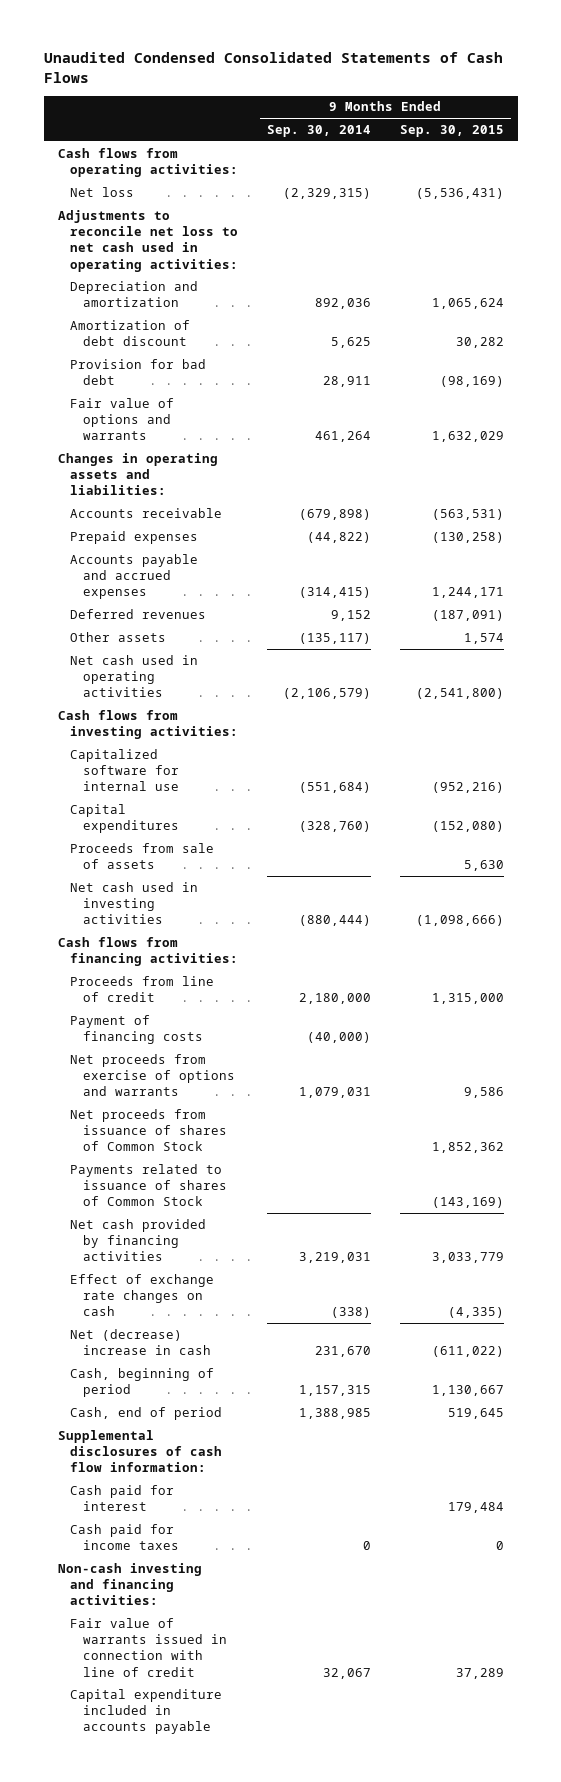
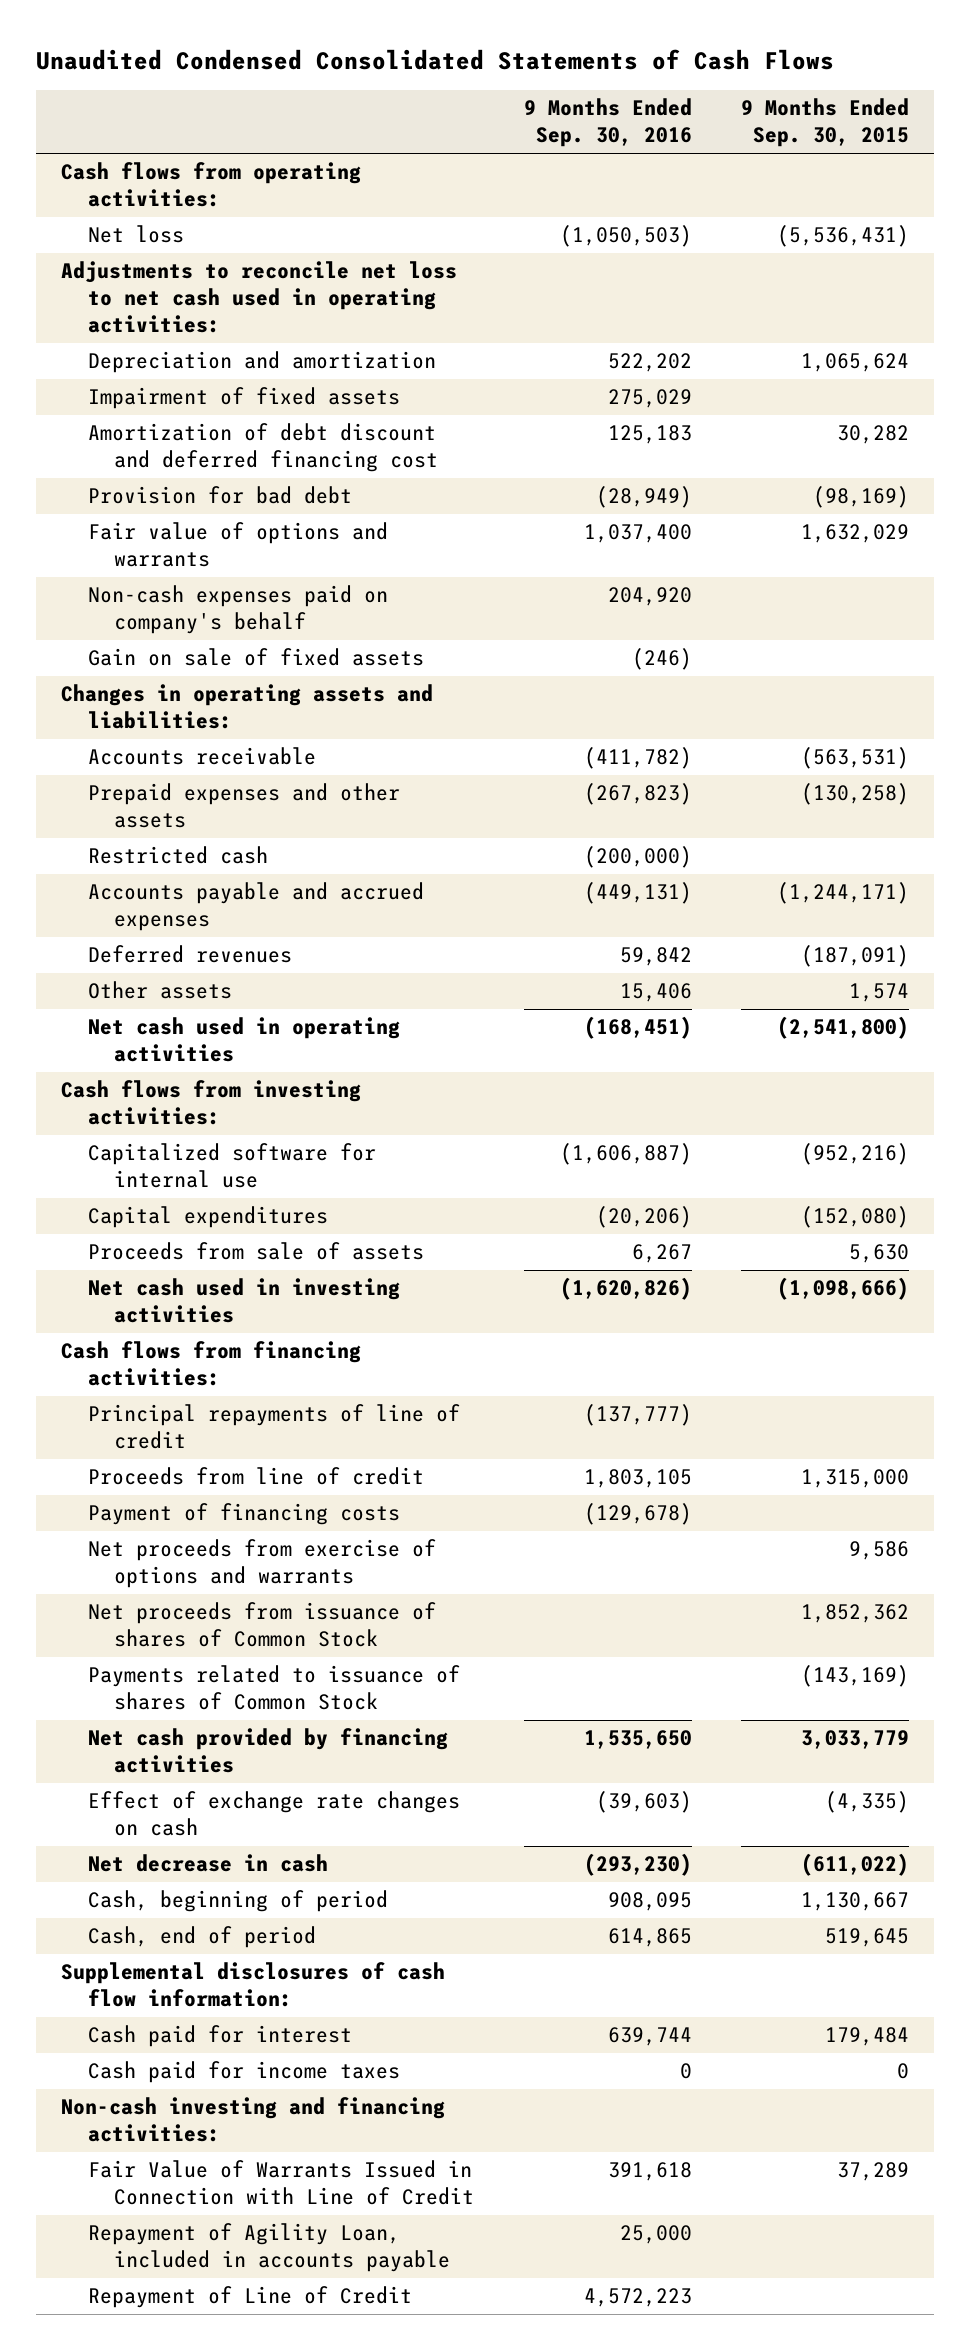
- | 9 Months Ended Sep. 30, 2014 | 9 Months Ended Sep. 30, 2015
+ | 9 Months Ended Sep. 30, 2016 | 9 Months Ended Sep. 30, 2015
- Amortization of debt discount | 5,625 | 30,282
+ Impairment of fixed assets | 275,029 |
+ Amortization of debt discount and deferred financing cost | 125,183 | 30,282
+ Non-cash expenses paid on company's behalf | 204,920 |
+ Gain on sale of fixed assets | (246) |
- Prepaid expenses | (44,822) | (130,258)
- Accounts payable and accrued expenses | (314,415) | 1,244,171
+ Prepaid expenses and other assets | (267,823) | (130,258)
+ Restricted cash | (200,000) |
+ Accounts payable and accrued expenses | (449,131) | (1,244,171)
+ Principal repayments of line of credit | (137,777) |
- Net (decrease) increase in cash | 231,670 | (611,022)
+ Net decrease in cash | (293,230) | (611,022)
- Fair value of warrants issued in connection with line of credit | 32,067 | 37,289
- Capital expenditure included in accounts payable
+ Fair Value of Warrants Issued in Connection with Line of Credit | 391,618 | 37,289
+ Repayment of Agility Loan, included in accounts payable | 25,000 |
+ Repayment of Line of Credit | 4,572,223 |

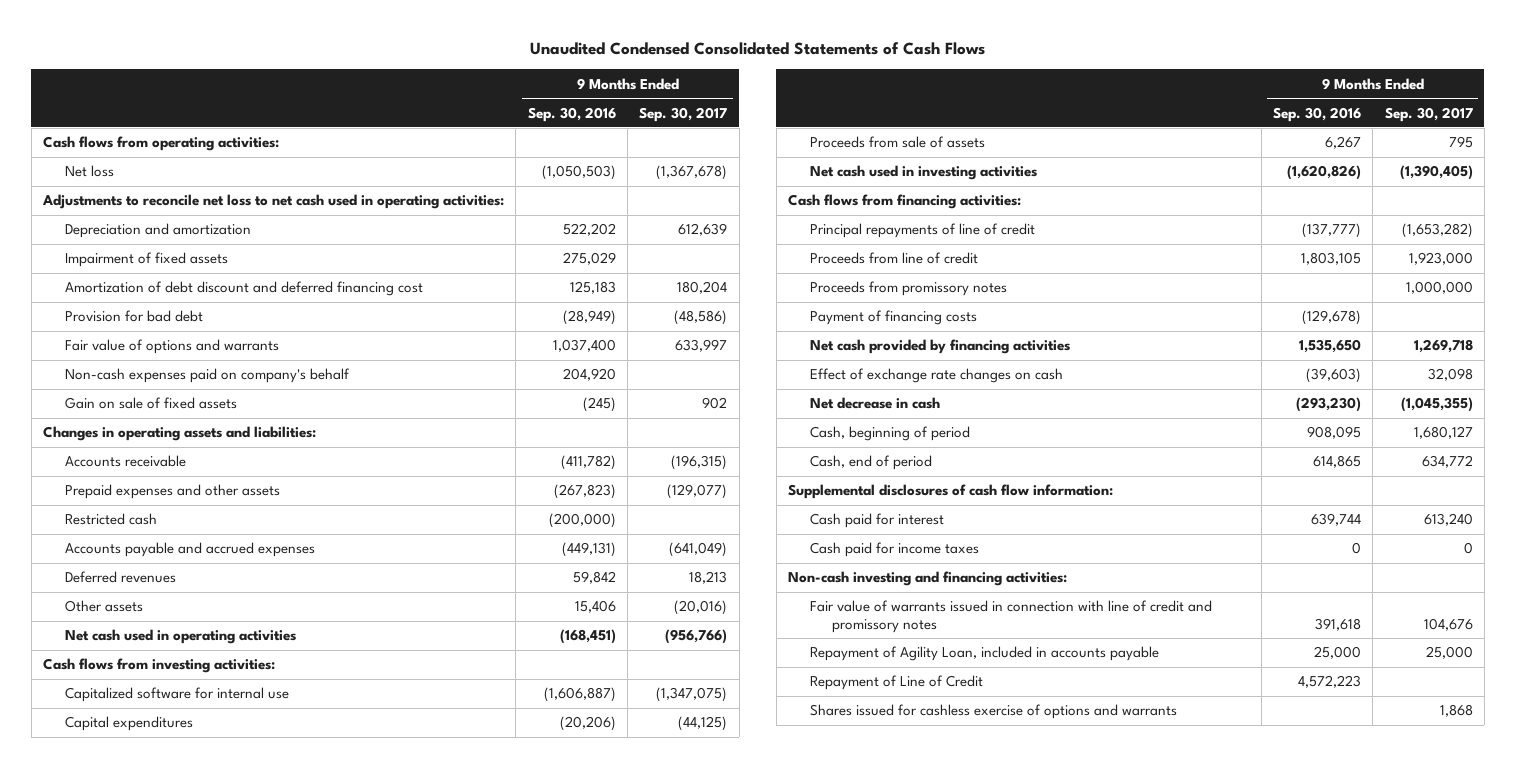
- | 9 Months Ended Sep. 30, 2016 | 9 Months Ended Sep. 30, 2015
+ | 9 Months Ended Sep. 30, 2016 | 9 Months Ended Sep. 30, 2017
- Gain on sale of fixed assets | (246) |
+ Gain on sale of fixed assets | (245) | 902
+ Proceeds from promissory notes | | 1,000,000
- Net proceeds from exercise of options and warrants | | 9,586
- Net proceeds from issuance of shares of Common Stock | | 1,852,362
- Payments related to issuance of shares of Common Stock | | (143,169)
- Fair Value of Warrants Issued in Connection with Line of Credit | 391,618 | 37,289
+ Fair value of warrants issued in connection with line of credit and promissory notes | 391,618 | 104,676
+ Shares issued for cashless exercise of options and warrants | | 1,868

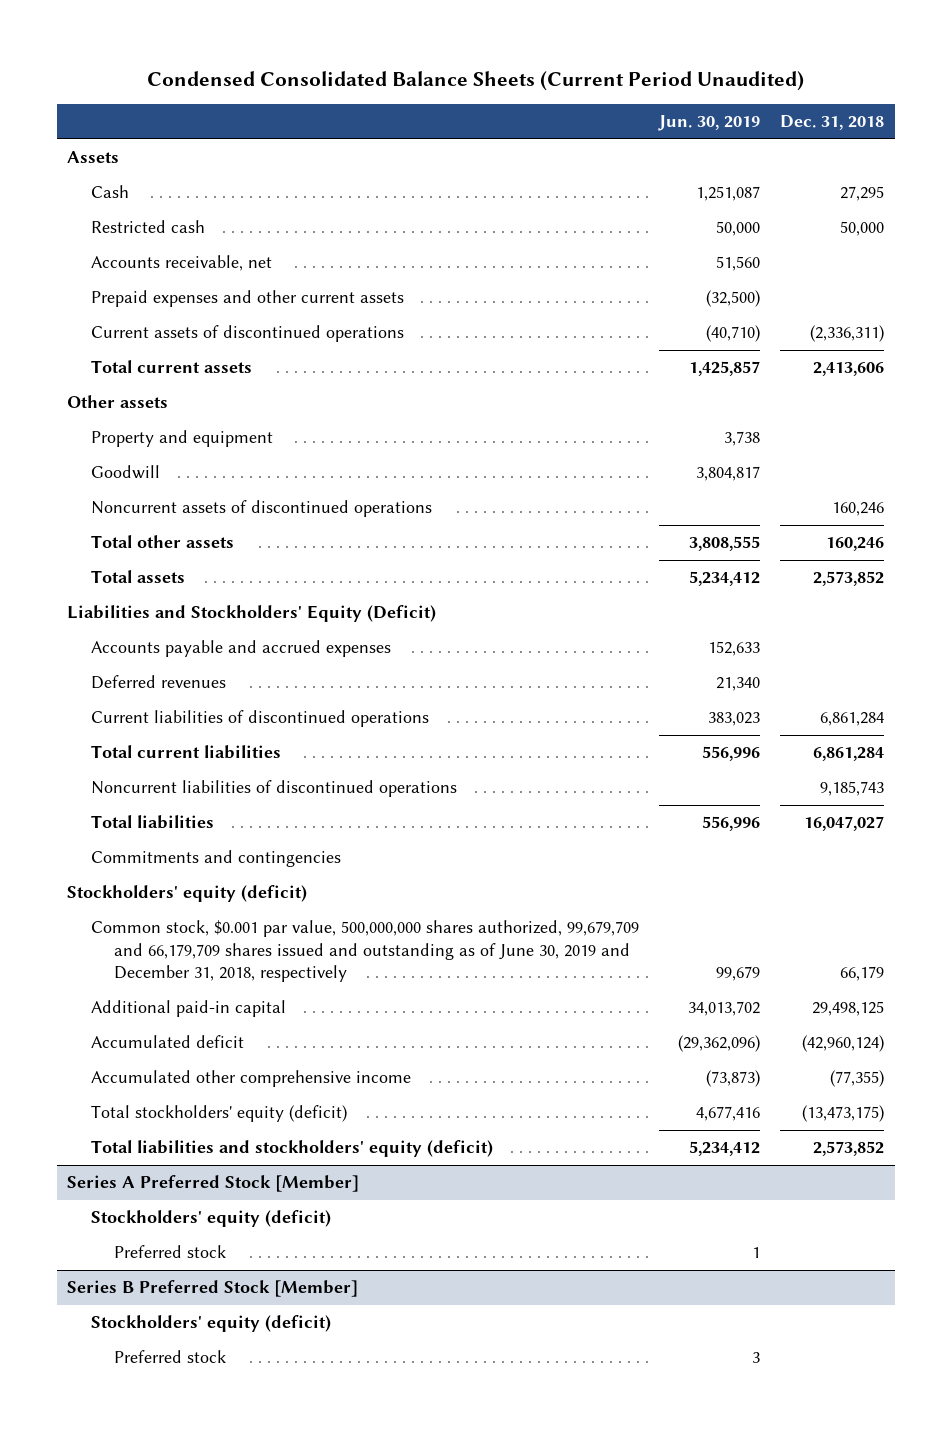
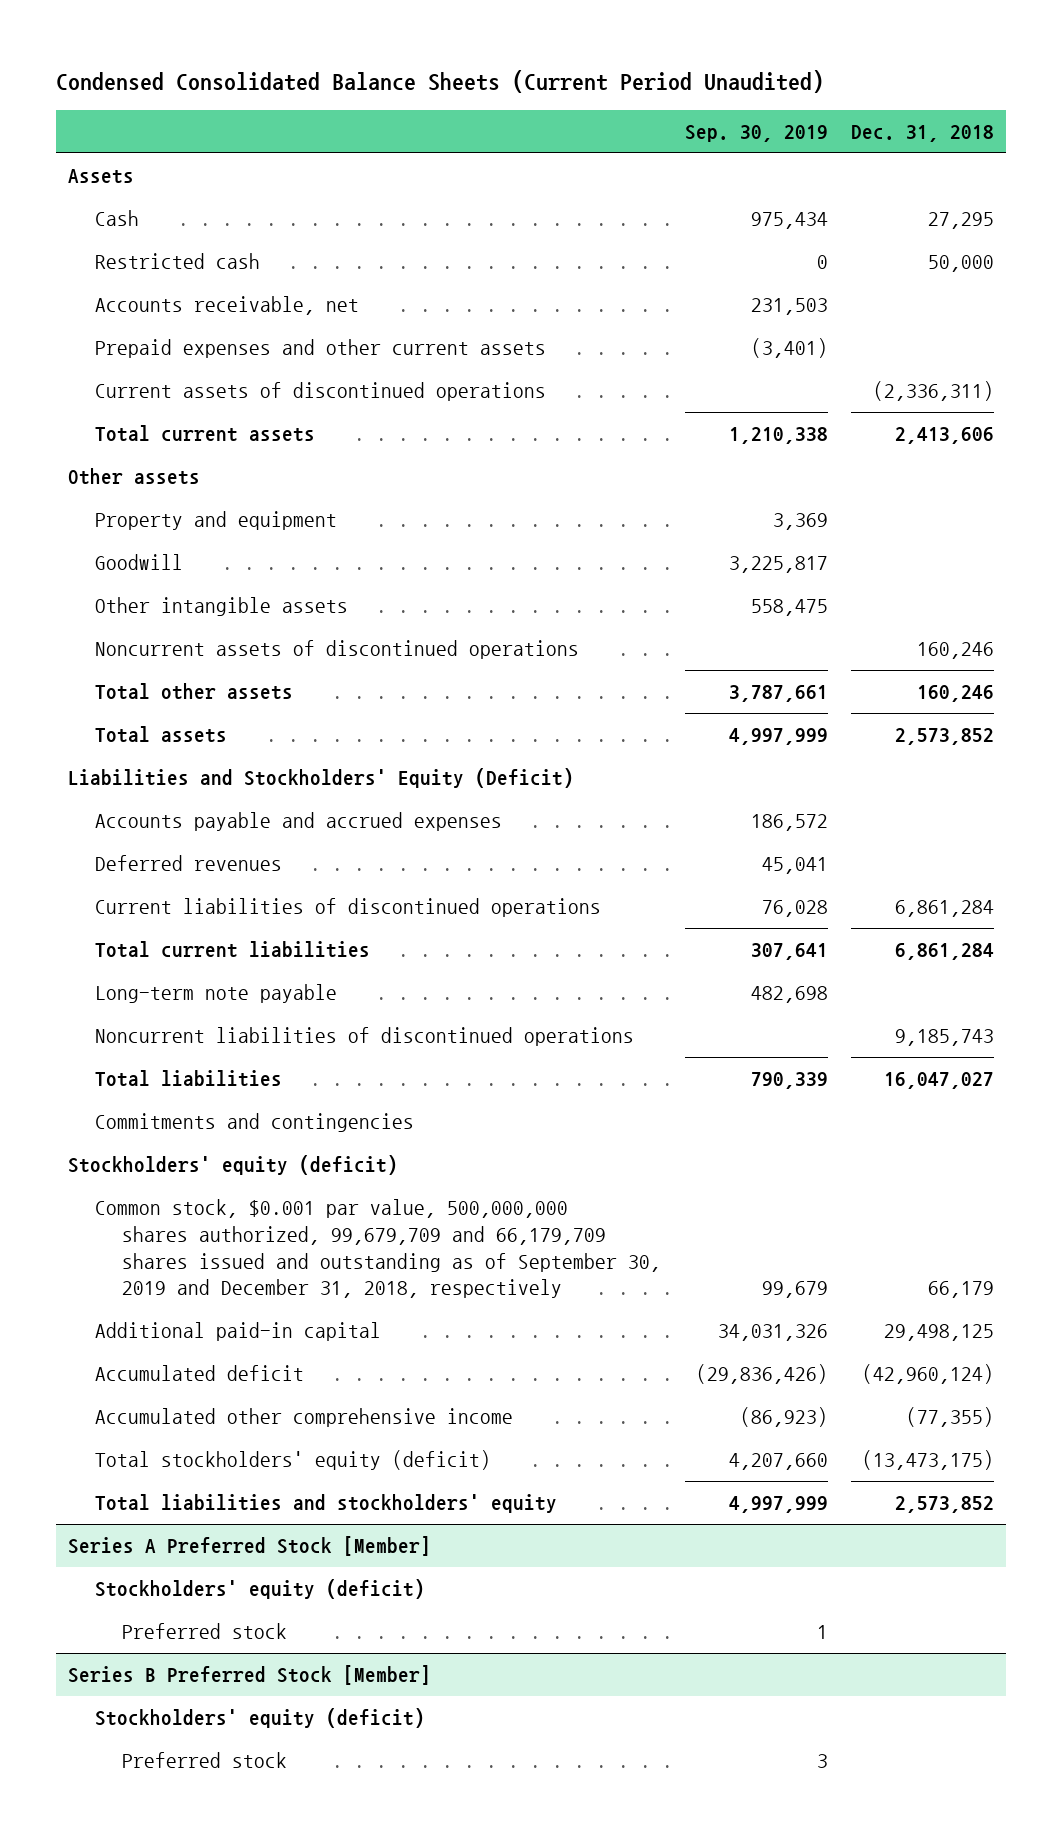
- | Jun. 30, 2019 | Dec. 31, 2018
+ | Sep. 30, 2019 | Dec. 31, 2018
+ Other intangible assets | 558,475 |
+ Long-term note payable | 482,698 |
- Common stock, $0.001 par value, 500,000,000 shares authorized, 99,679,709 and 66,179,709 shares issued and outstanding as of June 30, 2019 and December 31, 2018, respectively | 99,679 | 66,179
+ Common stock, $0.001 par value, 500,000,000 shares authorized, 99,679,709 and 66,179,709 shares issued and outstanding as of September 30, 2019 and December 31, 2018, respectively | 99,679 | 66,179
- Total liabilities and stockholders' equity (deficit) | 5,234,412 | 2,573,852
+ Total liabilities and stockholders' equity | 4,997,999 | 2,573,852

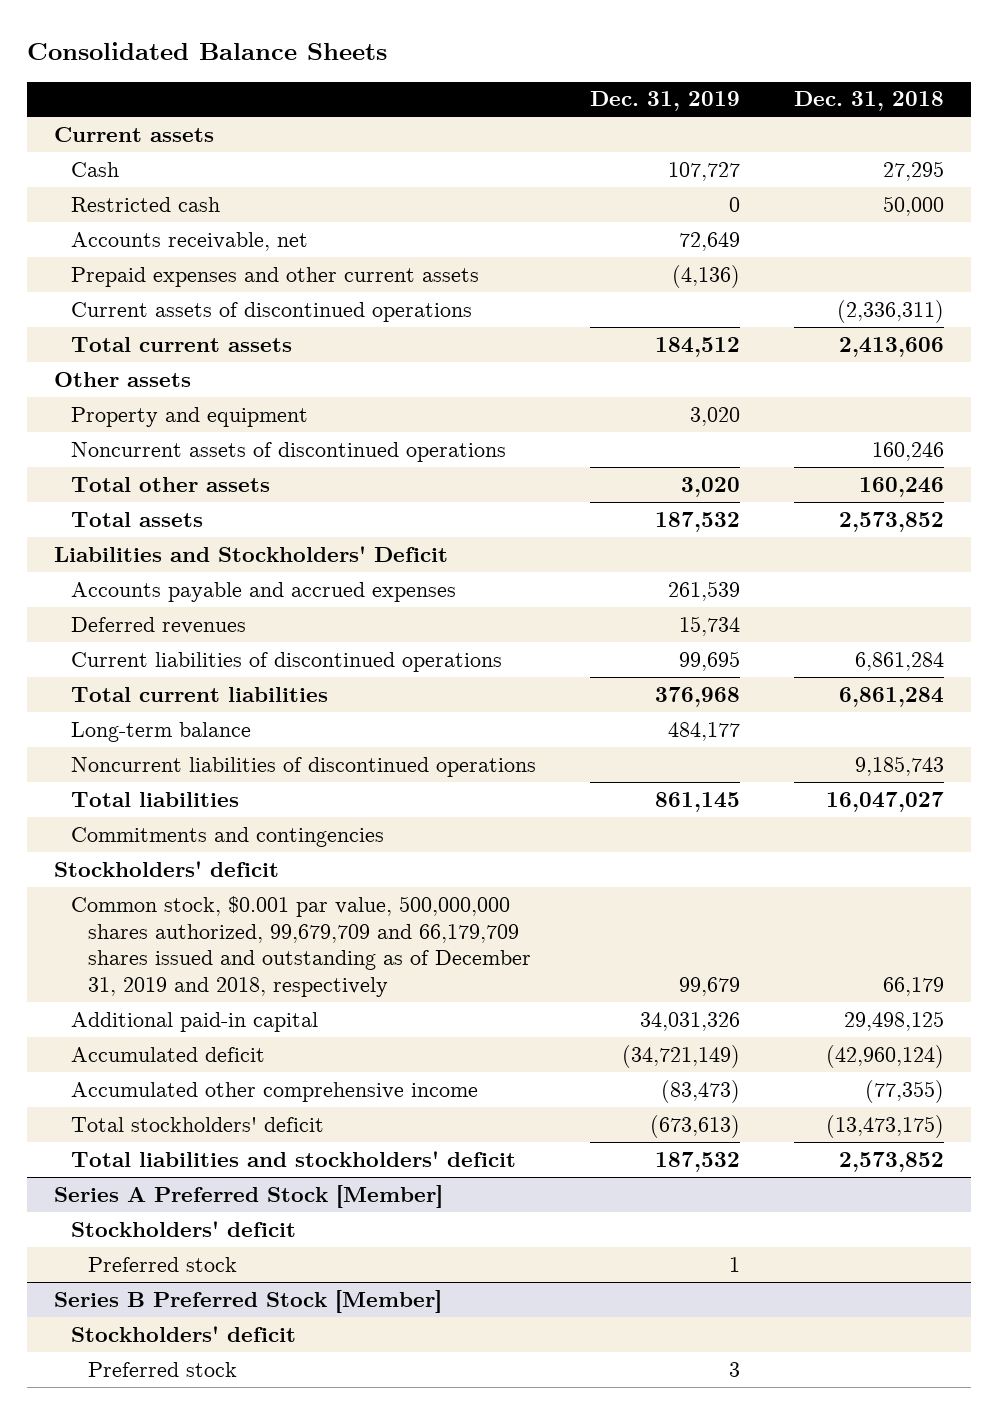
- Condensed Consolidated Balance Sheets (Current Period Unaudited)
+ Consolidated Balance Sheets
- | Sep. 30, 2019 | Dec. 31, 2018
+ | Dec. 31, 2019 | Dec. 31, 2018
- Assets
+ Current assets
- Goodwill | 3,225,817 |
- Other intangible assets | 558,475 |
- Liabilities and Stockholders' Equity (Deficit)
+ Liabilities and Stockholders' Deficit
- Long-term note payable | 482,698 |
+ Long-term balance | 484,177 |
- Stockholders' equity (deficit)
- Common stock, $0.001 par value, 500,000,000 shares authorized, 99,679,709 and 66,179,709 shares issued and outstanding as of September 30, 2019 and December 31, 2018, respectively | 99,679 | 66,179
+ Stockholders' deficit
+ Common stock, $0.001 par value, 500,000,000 shares authorized, 99,679,709 and 66,179,709 shares issued and outstanding as of December 31, 2019 and 2018, respectively | 99,679 | 66,179
- Total stockholders' equity (deficit) | 4,207,660 | (13,473,175)
- Total liabilities and stockholders' equity | 4,997,999 | 2,573,852
+ Total stockholders' deficit | (673,613) | (13,473,175)
+ Total liabilities and stockholders' deficit | 187,532 | 2,573,852
@ Series A Preferred Stock [Member]
- Stockholders' equity (deficit)
+ Stockholders' deficit
@ Series B Preferred Stock [Member]
- Stockholders' equity (deficit)
+ Stockholders' deficit

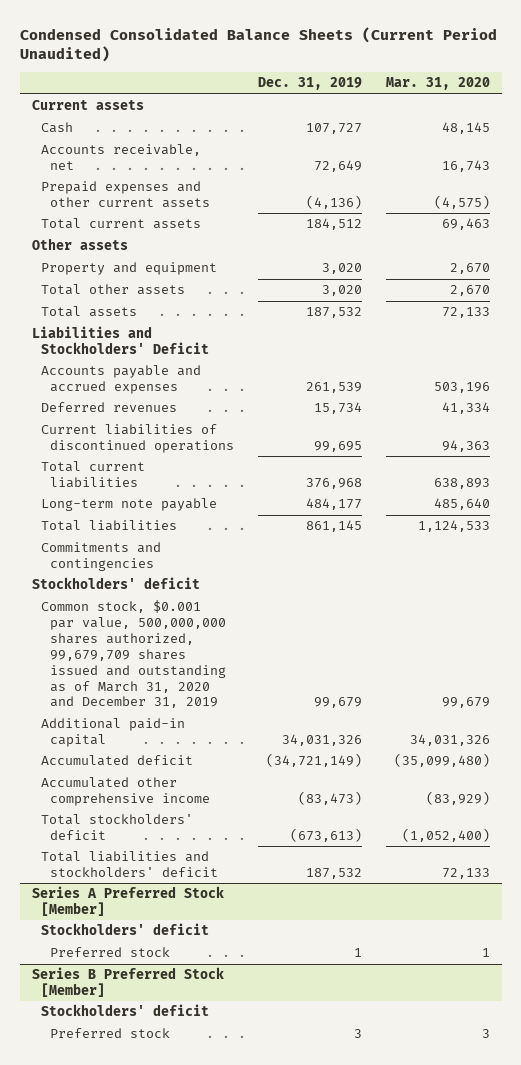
- Consolidated Balance Sheets
+ Condensed Consolidated Balance Sheets (Current Period Unaudited)
- | Dec. 31, 2019 | Dec. 31, 2018
+ | Dec. 31, 2019 | Mar. 31, 2020
- Restricted cash | 0 | 50,000
- Current assets of discontinued operations | | (2,336,311)
- Noncurrent assets of discontinued operations | | 160,246
- Long-term balance | 484,177 |
- Noncurrent liabilities of discontinued operations | | 9,185,743
+ Long-term note payable | 484,177 | 485,640
- Common stock, $0.001 par value, 500,000,000 shares authorized, 99,679,709 and 66,179,709 shares issued and outstanding as of December 31, 2019 and 2018, respectively | 99,679 | 66,179
+ Common stock, $0.001 par value, 500,000,000 shares authorized, 99,679,709 shares issued and outstanding as of March 31, 2020 and December 31, 2019 | 99,679 | 99,679

